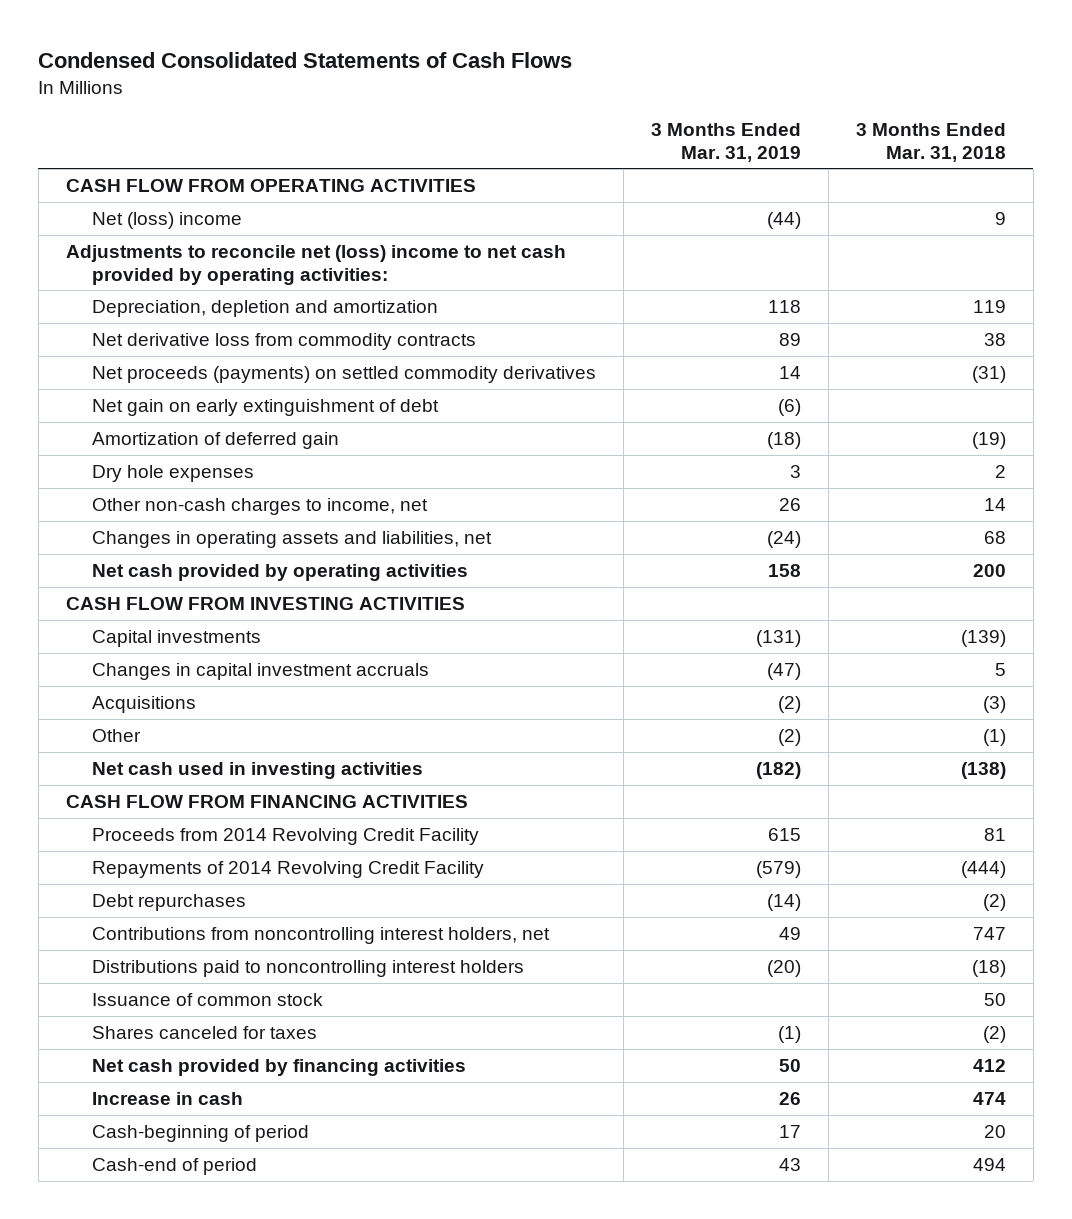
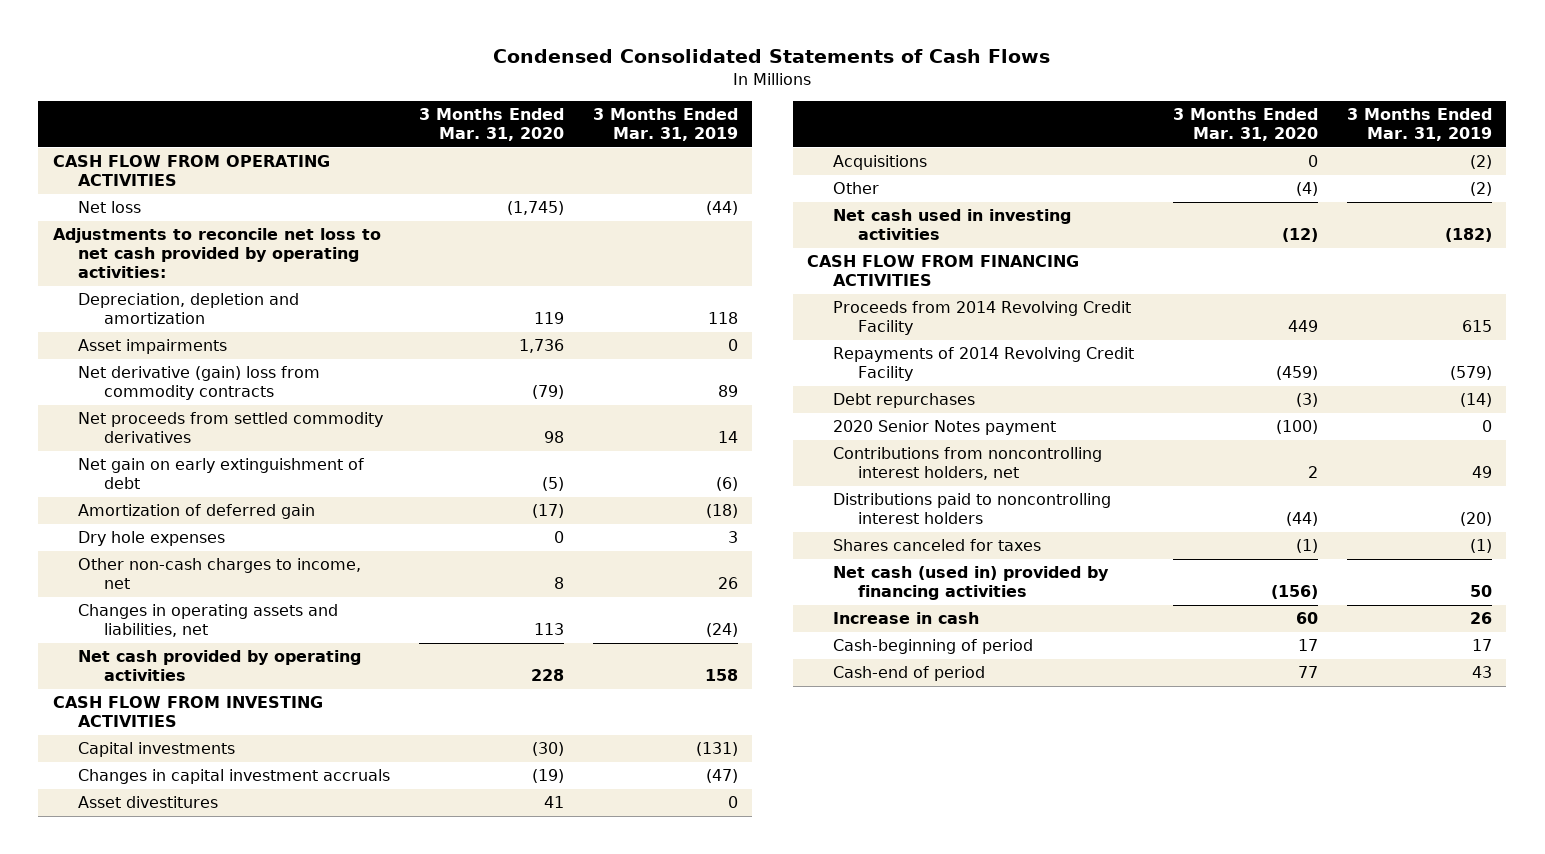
- | 3 Months Ended Mar. 31, 2019 | 3 Months Ended Mar. 31, 2018
+ | 3 Months Ended Mar. 31, 2020 | 3 Months Ended Mar. 31, 2019
- Net (loss) income | (44) | 9
- Adjustments to reconcile net (loss) income to net cash provided by operating activities:
+ Net loss | (1,745) | (44)
+ Adjustments to reconcile net loss to net cash provided by operating activities:
- Net derivative loss from commodity contracts | 89 | 38
- Net proceeds (payments) on settled commodity derivatives | 14 | (31)
+ Asset impairments | 1,736 | 0
+ Net derivative (gain) loss from commodity contracts | (79) | 89
+ Net proceeds from settled commodity derivatives | 98 | 14
+ Asset divestitures | 41 | 0
+ 2020 Senior Notes payment | (100) | 0
- Issuance of common stock | | 50
- Net cash provided by financing activities | 50 | 412
+ Net cash (used in) provided by financing activities | (156) | 50

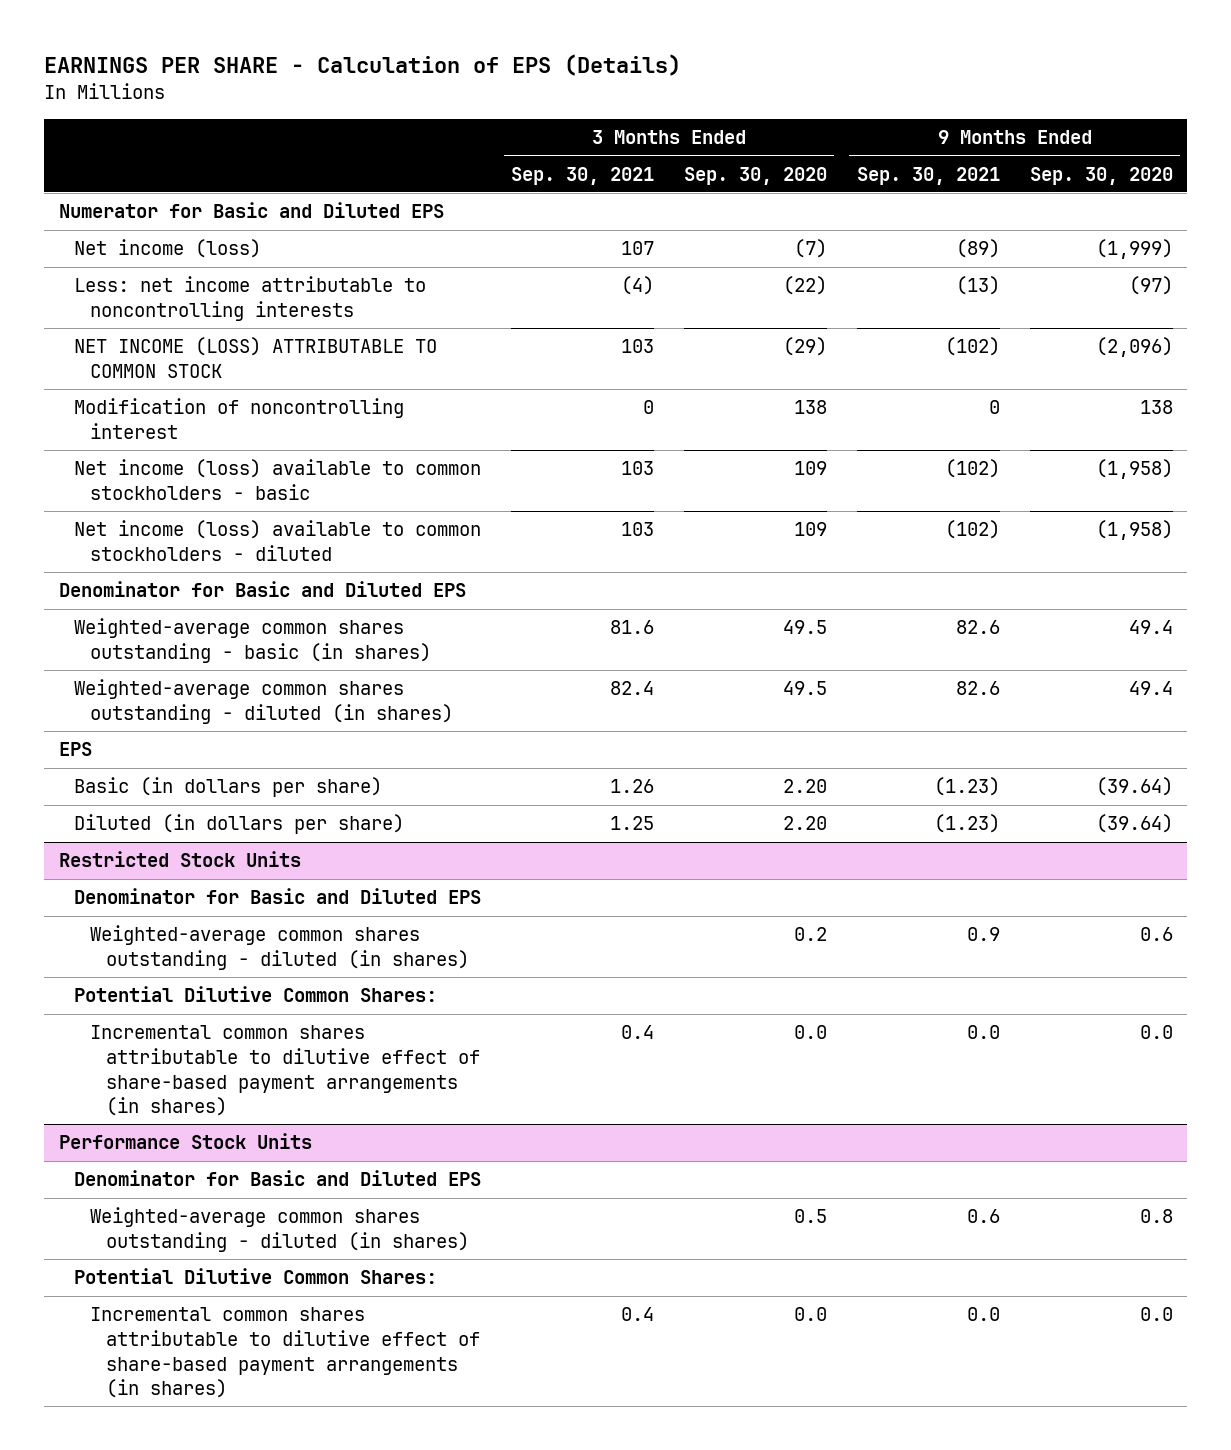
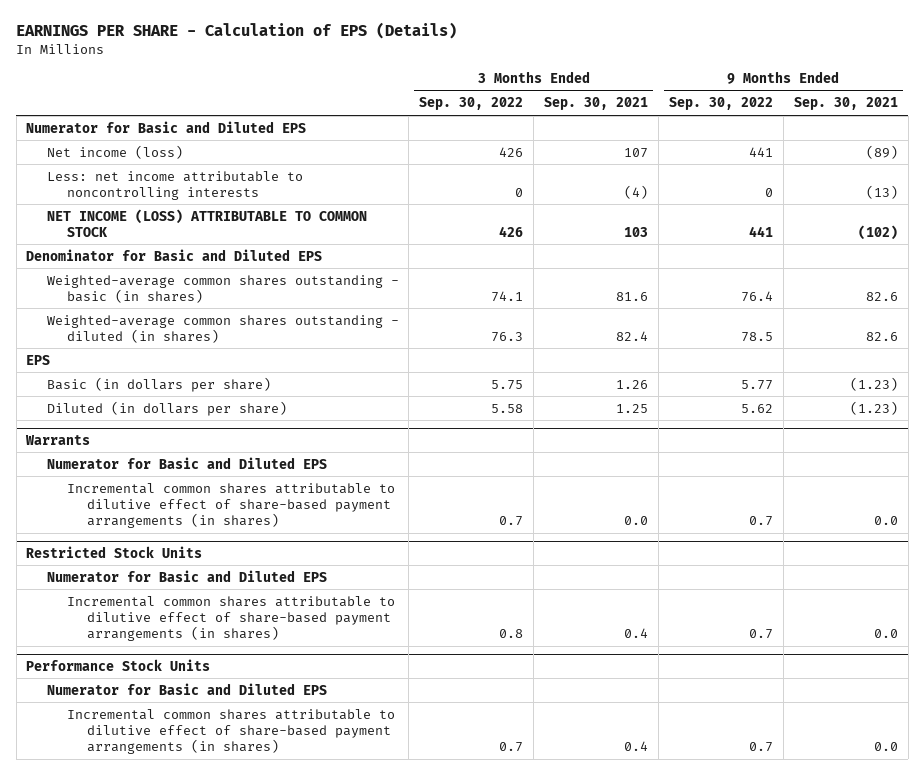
- | 3 Months Ended Sep. 30, 2021 | 3 Months Ended Sep. 30, 2020 | 9 Months Ended Sep. 30, 2021 | 9 Months Ended Sep. 30, 2020
+ | 3 Months Ended Sep. 30, 2022 | 3 Months Ended Sep. 30, 2021 | 9 Months Ended Sep. 30, 2022 | 9 Months Ended Sep. 30, 2021
- Modification of noncontrolling interest | 0 | 138 | 0 | 138
- Net income (loss) available to common stockholders - basic | 103 | 109 | (102) | (1,958)
- Net income (loss) available to common stockholders - diluted | 103 | 109 | (102) | (1,958)
+ Warrants
+ Numerator for Basic and Diluted EPS
+ Incremental common shares attributable to dilutive effect of share-based payment arrangements (in shares) | 0.7 | 0.0 | 0.7 | 0.0
@ Restricted Stock Units
- Denominator for Basic and Diluted EPS
- Weighted-average common shares outstanding - diluted (in shares) | | 0.2 | 0.9 | 0.6
- Potential Dilutive Common Shares:
+ Numerator for Basic and Diluted EPS
@ Performance Stock Units
- Denominator for Basic and Diluted EPS
- Weighted-average common shares outstanding - diluted (in shares) | | 0.5 | 0.6 | 0.8
- Potential Dilutive Common Shares:
+ Numerator for Basic and Diluted EPS

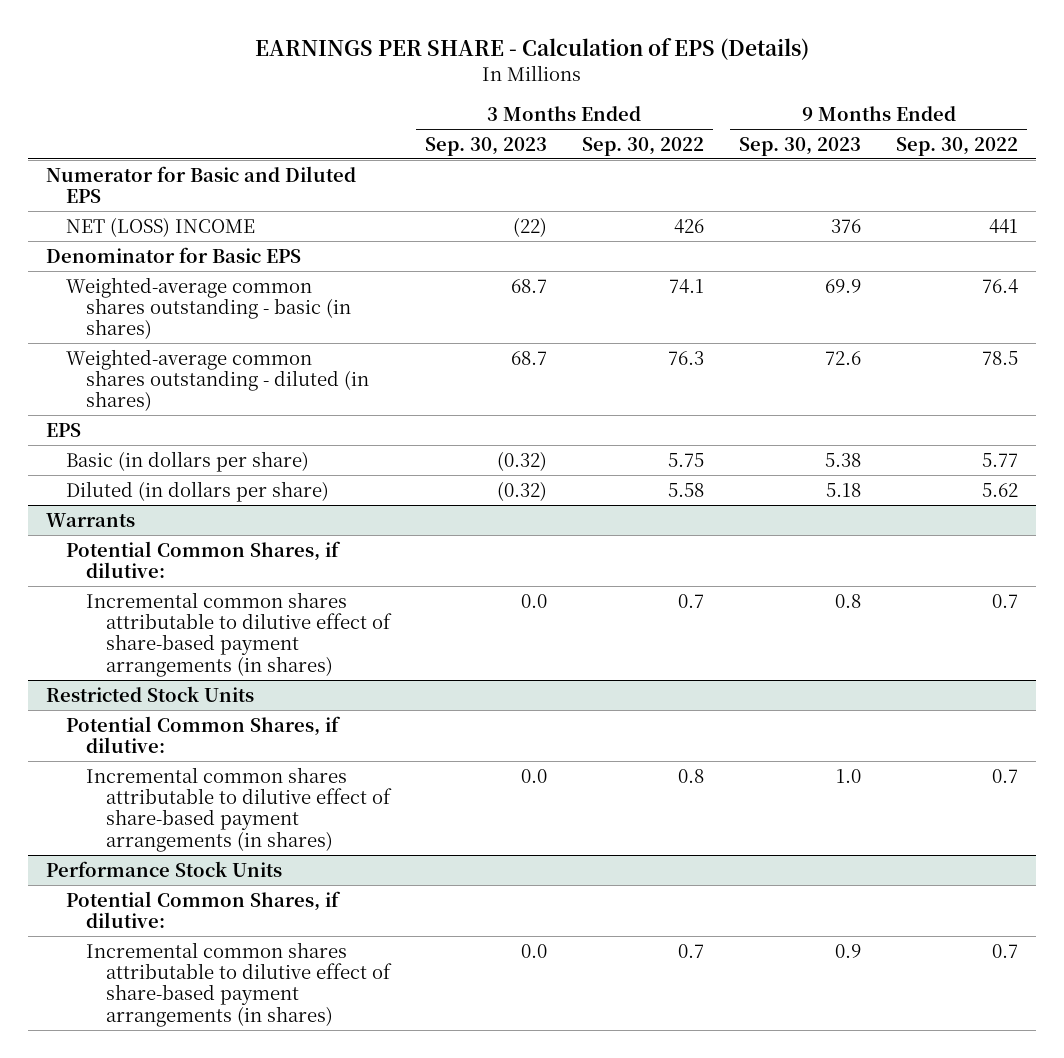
- | 3 Months Ended Sep. 30, 2022 | 3 Months Ended Sep. 30, 2021 | 9 Months Ended Sep. 30, 2022 | 9 Months Ended Sep. 30, 2021
+ | 3 Months Ended Sep. 30, 2023 | 3 Months Ended Sep. 30, 2022 | 9 Months Ended Sep. 30, 2023 | 9 Months Ended Sep. 30, 2022
- Net income (loss) | 426 | 107 | 441 | (89)
- Less: net income attributable to noncontrolling interests | 0 | (4) | 0 | (13)
- NET INCOME (LOSS) ATTRIBUTABLE TO COMMON STOCK | 426 | 103 | 441 | (102)
- Denominator for Basic and Diluted EPS
+ NET (LOSS) INCOME | (22) | 426 | 376 | 441
+ Denominator for Basic EPS
@ Warrants
- Numerator for Basic and Diluted EPS
+ Potential Common Shares, if dilutive:
@ Restricted Stock Units
- Numerator for Basic and Diluted EPS
+ Potential Common Shares, if dilutive:
@ Performance Stock Units
- Numerator for Basic and Diluted EPS
+ Potential Common Shares, if dilutive:

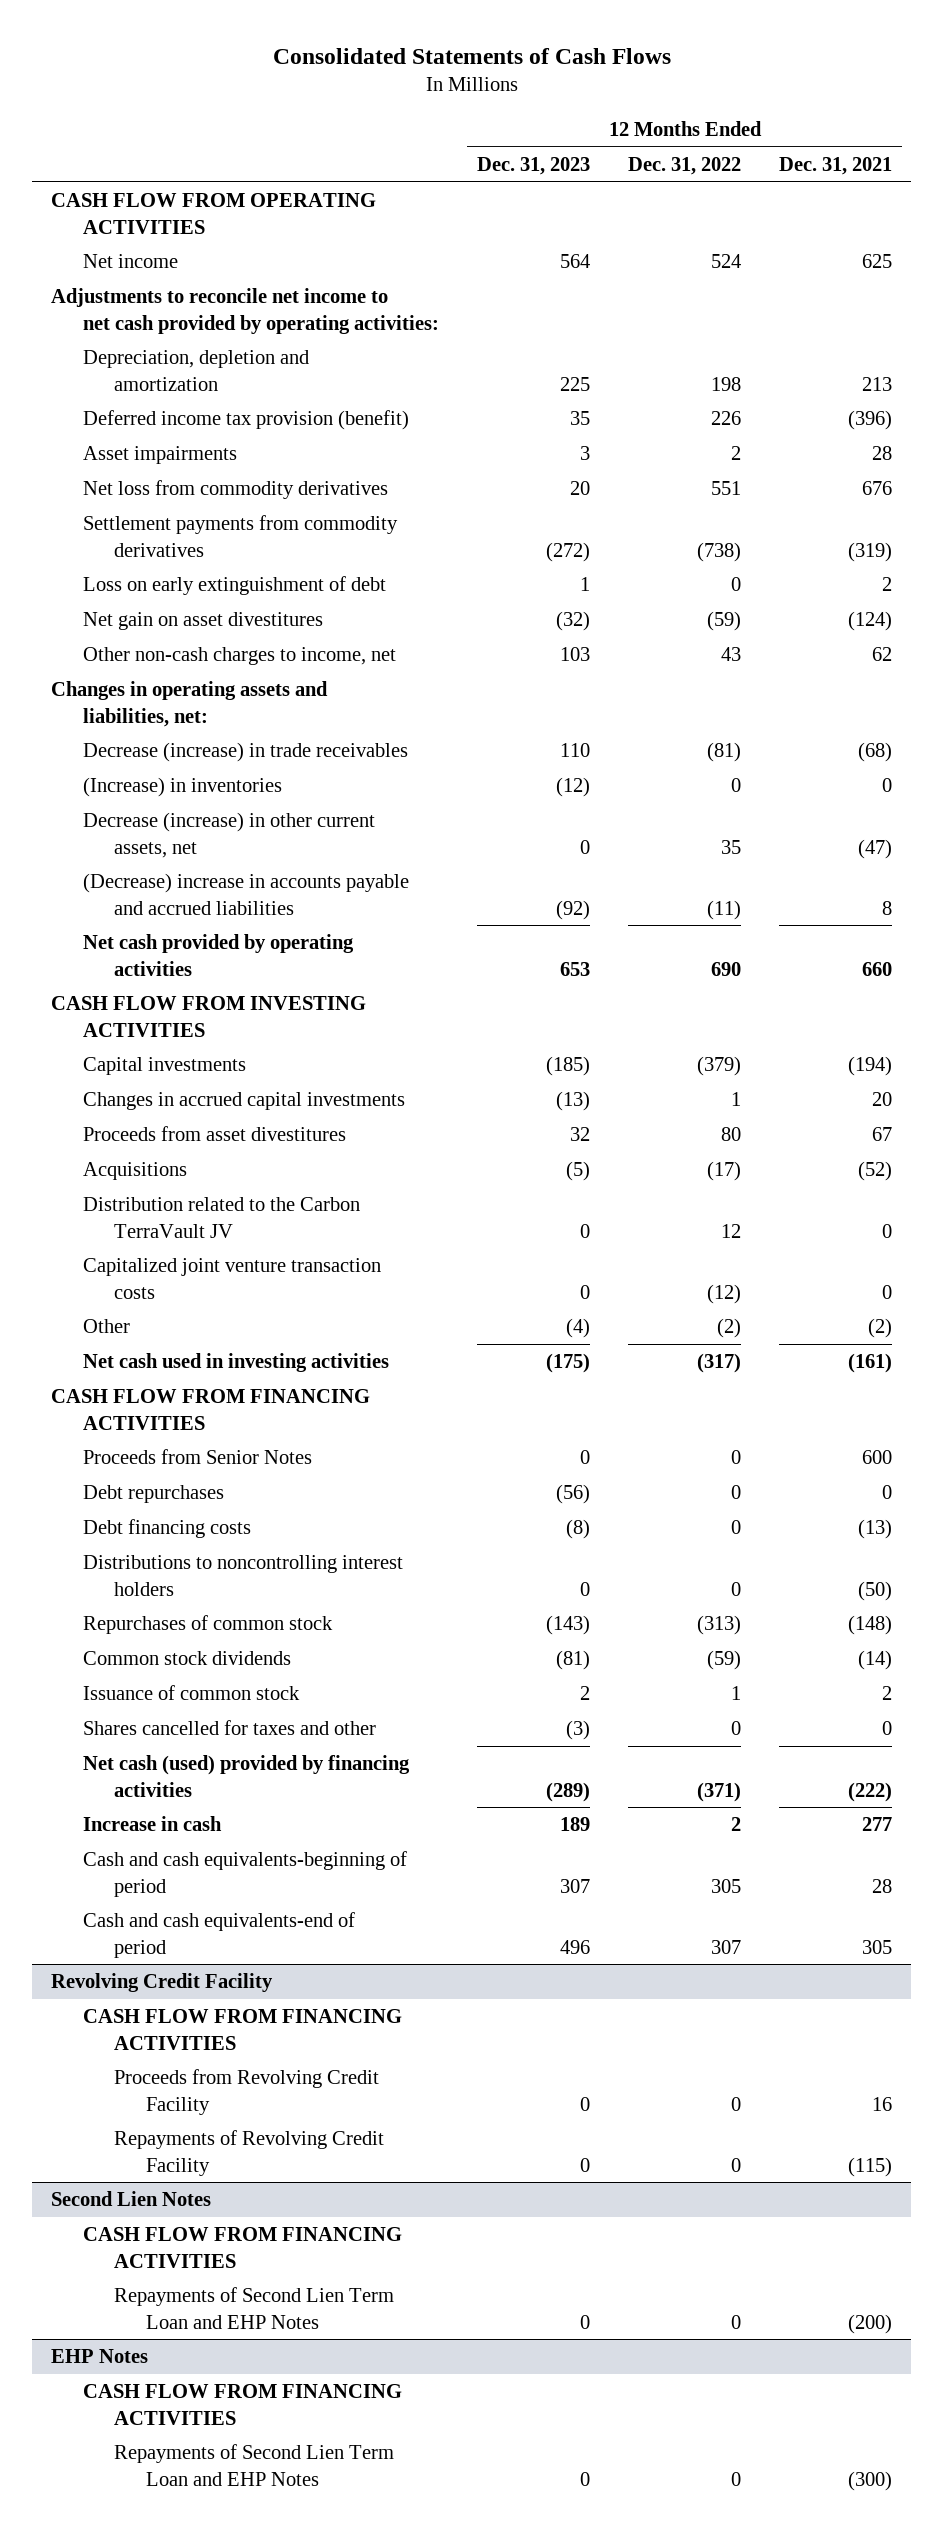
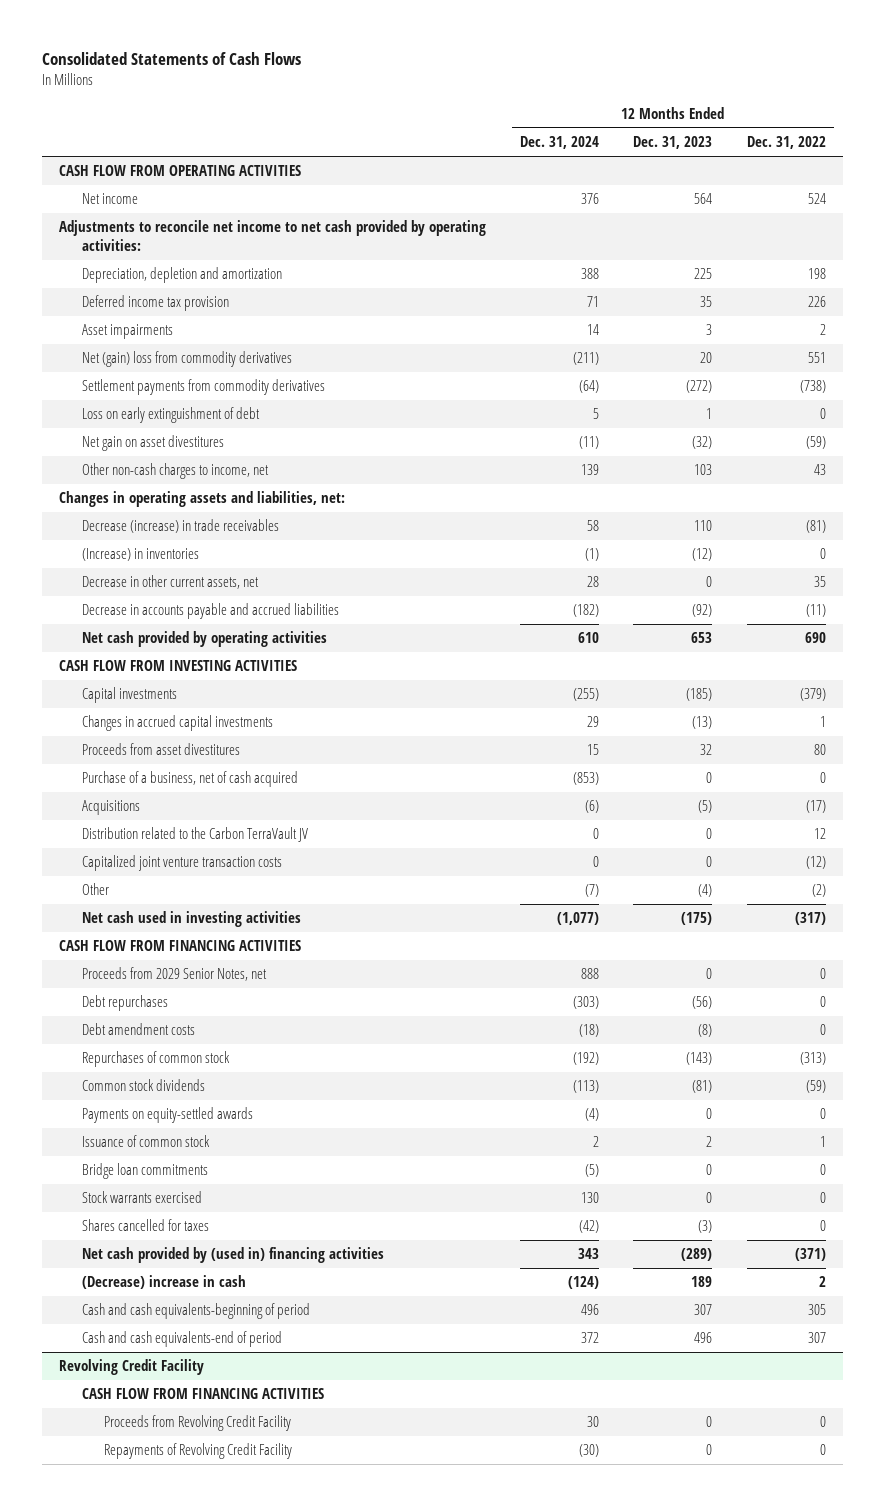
- | 12 Months Ended Dec. 31, 2023 | 12 Months Ended Dec. 31, 2022 | 12 Months Ended Dec. 31, 2021
+ | 12 Months Ended Dec. 31, 2024 | 12 Months Ended Dec. 31, 2023 | 12 Months Ended Dec. 31, 2022
- Deferred income tax provision (benefit) | 35 | 226 | (396)
+ Deferred income tax provision | 71 | 35 | 226
- Net loss from commodity derivatives | 20 | 551 | 676
+ Net (gain) loss from commodity derivatives | (211) | 20 | 551
- Decrease (increase) in other current assets, net | 0 | 35 | (47)
- (Decrease) increase in accounts payable and accrued liabilities | (92) | (11) | 8
+ Decrease in other current assets, net | 28 | 0 | 35
+ Decrease in accounts payable and accrued liabilities | (182) | (92) | (11)
+ Purchase of a business, net of cash acquired | (853) | 0 | 0
- Proceeds from Senior Notes | 0 | 0 | 600
+ Proceeds from 2029 Senior Notes, net | 888 | 0 | 0
- Debt financing costs | (8) | 0 | (13)
- Distributions to noncontrolling interest holders | 0 | 0 | (50)
+ Debt amendment costs | (18) | (8) | 0
+ Payments on equity-settled awards | (4) | 0 | 0
- Shares cancelled for taxes and other | (3) | 0 | 0
- Net cash (used) provided by financing activities | (289) | (371) | (222)
- Increase in cash | 189 | 2 | 277
+ Bridge loan commitments | (5) | 0 | 0
+ Stock warrants exercised | 130 | 0 | 0
+ Shares cancelled for taxes | (42) | (3) | 0
+ Net cash provided by (used in) financing activities | 343 | (289) | (371)
+ (Decrease) increase in cash | (124) | 189 | 2
- Second Lien Notes
- CASH FLOW FROM FINANCING ACTIVITIES
- Repayments of Second Lien Term Loan and EHP Notes | 0 | 0 | (200)
- EHP Notes
- CASH FLOW FROM FINANCING ACTIVITIES
- Repayments of Second Lien Term Loan and EHP Notes | 0 | 0 | (300)

